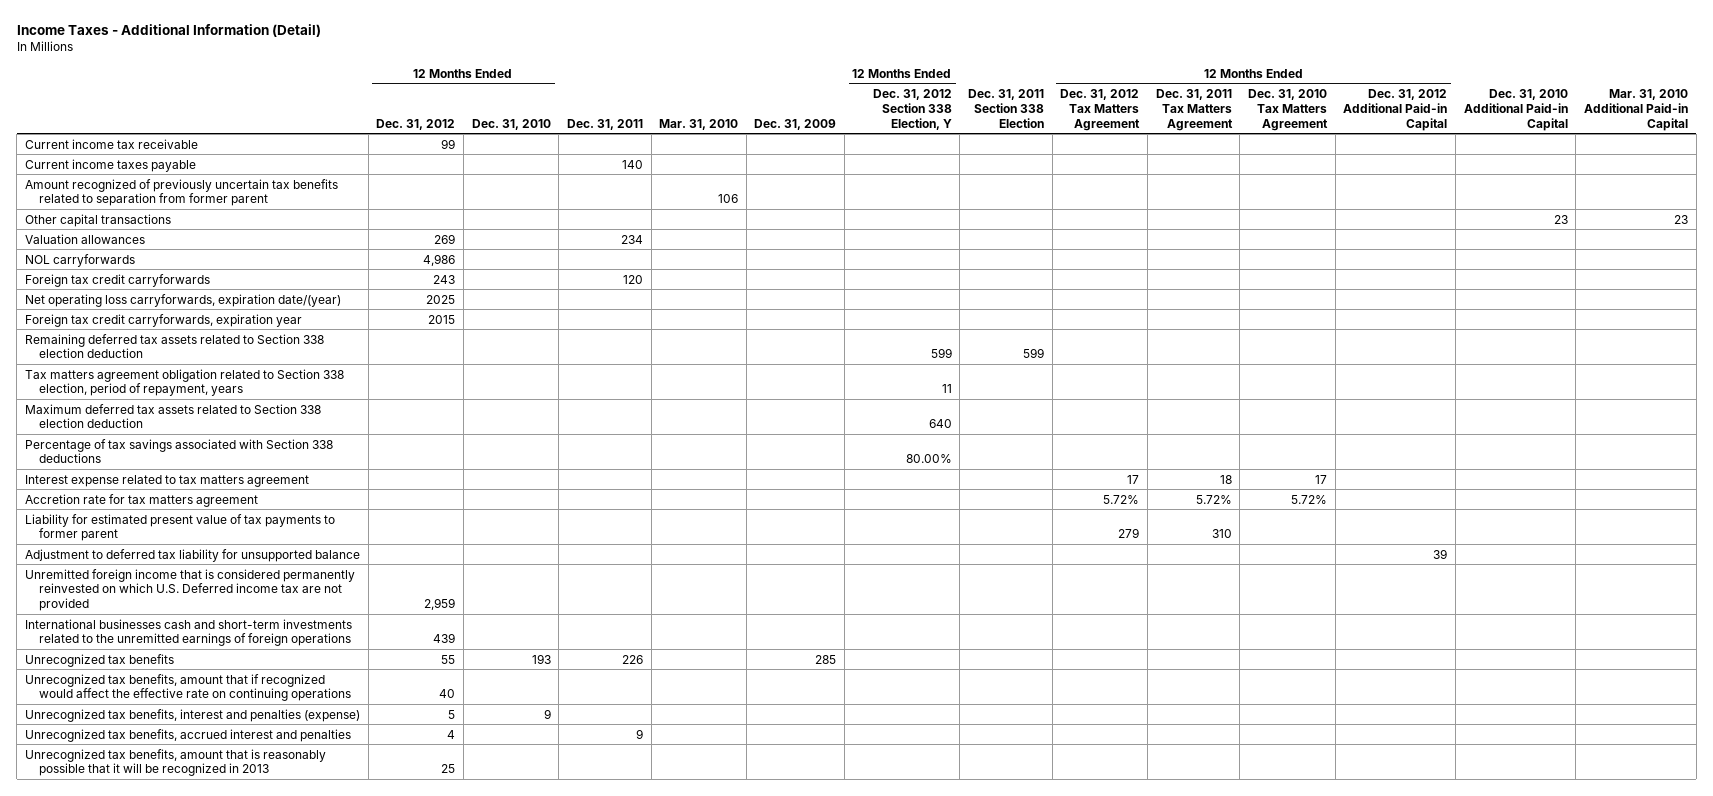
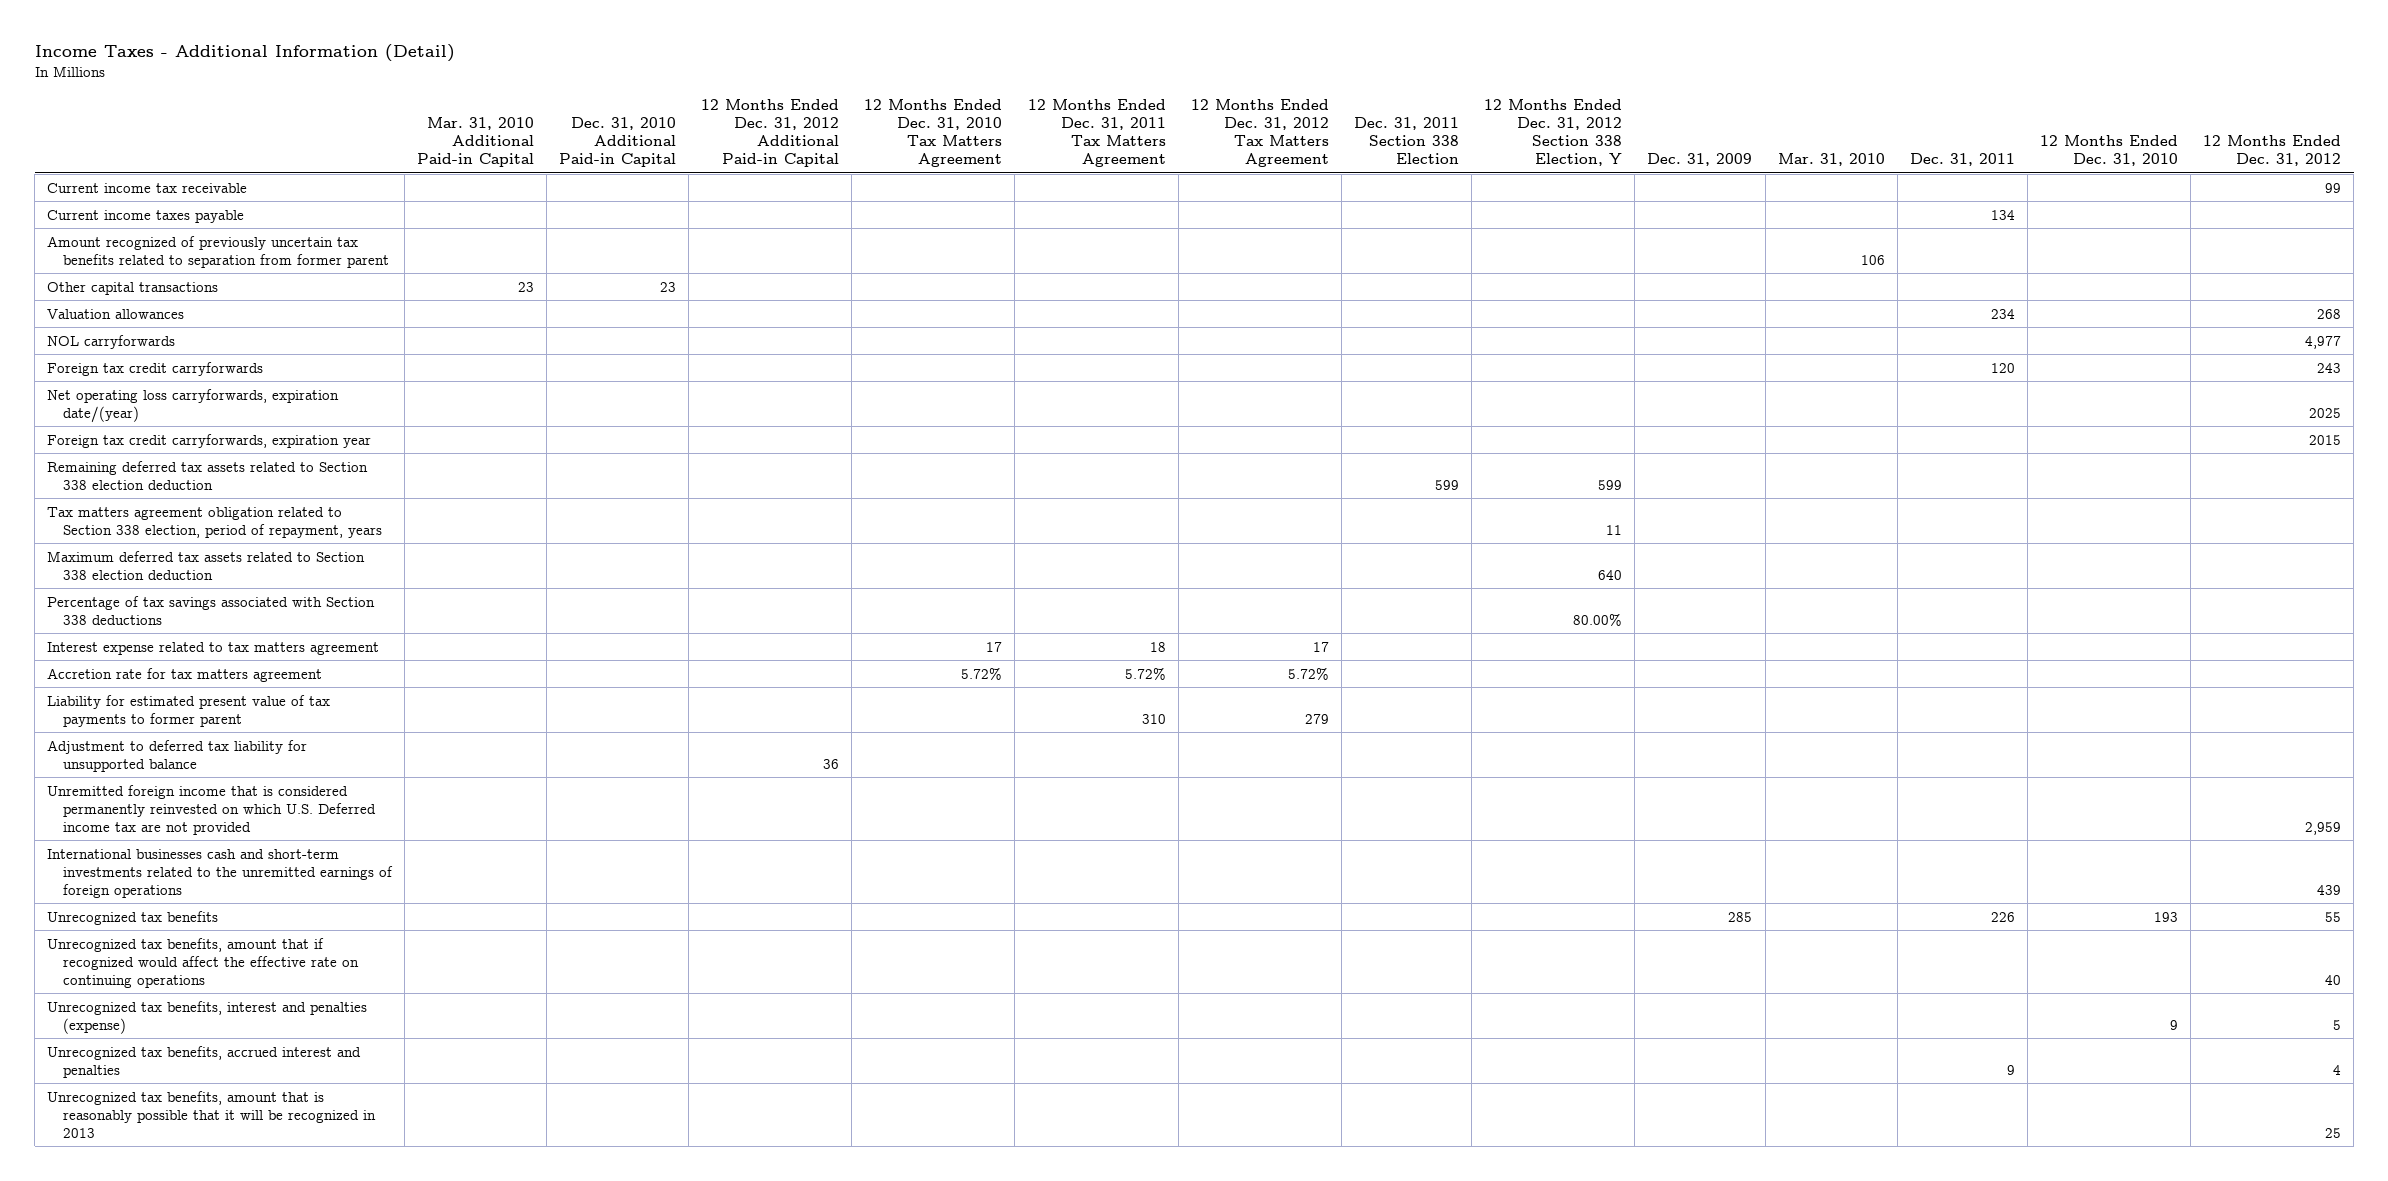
- | 12 Months Ended Dec. 31, 2012 | 12 Months Ended Dec. 31, 2010 | Dec. 31, 2011 | Mar. 31, 2010 | Dec. 31, 2009 | 12 Months Ended Dec. 31, 2012 Section 338 Election, Y | Dec. 31, 2011 Section 338 Election | 12 Months Ended Dec. 31, 2012 Tax Matters Agreement | 12 Months Ended Dec. 31, 2011 Tax Matters Agreement | 12 Months Ended Dec. 31, 2010 Tax Matters Agreement | 12 Months Ended Dec. 31, 2012 Additional Paid-in Capital | Dec. 31, 2010 Additional Paid-in Capital | Mar. 31, 2010 Additional Paid-in Capital
+ | Mar. 31, 2010 Additional Paid-in Capital | Dec. 31, 2010 Additional Paid-in Capital | 12 Months Ended Dec. 31, 2012 Additional Paid-in Capital | 12 Months Ended Dec. 31, 2010 Tax Matters Agreement | 12 Months Ended Dec. 31, 2011 Tax Matters Agreement | 12 Months Ended Dec. 31, 2012 Tax Matters Agreement | Dec. 31, 2011 Section 338 Election | 12 Months Ended Dec. 31, 2012 Section 338 Election, Y | Dec. 31, 2009 | Mar. 31, 2010 | Dec. 31, 2011 | 12 Months Ended Dec. 31, 2010 | 12 Months Ended Dec. 31, 2012
- Current income taxes payable | | | 140 | | | | | | | | | |
+ Current income taxes payable | | | | | | | | | | | 134 | |
- Valuation allowances | 269 | | 234 | | | | | | | | | |
- NOL carryforwards | 4,986 | | | | | | | | | | | |
+ Valuation allowances | | | | | | | | | | | 234 | | 268
+ NOL carryforwards | | | | | | | | | | | | | 4,977
- Adjustment to deferred tax liability for unsupported balance | | | | | | | | | | | 39 | |
+ Adjustment to deferred tax liability for unsupported balance | | | 36 | | | | | | | | | |

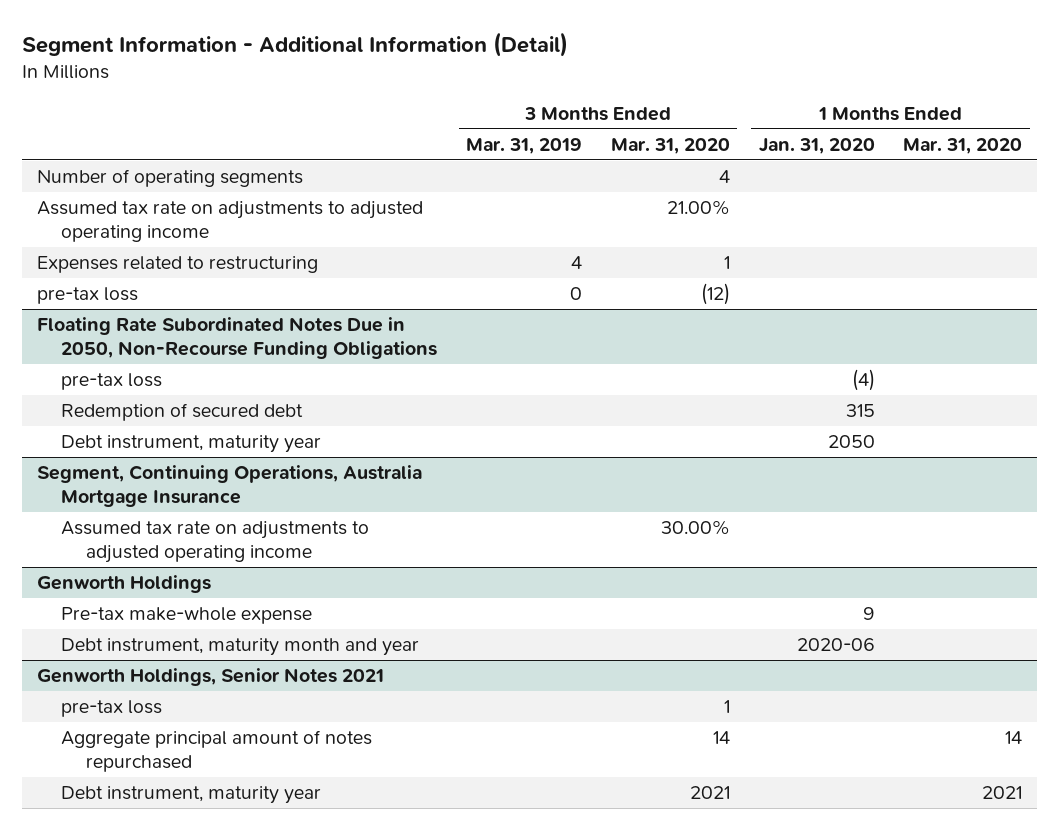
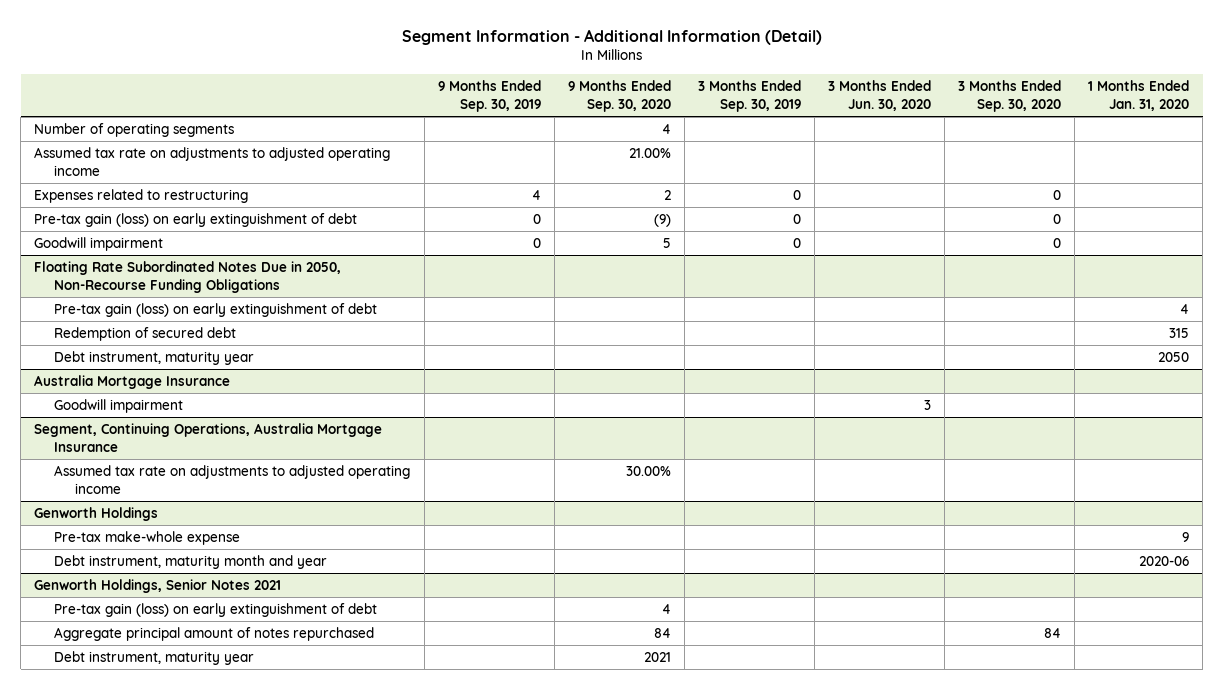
- | 3 Months Ended Mar. 31, 2019 | 3 Months Ended Mar. 31, 2020 | 1 Months Ended Jan. 31, 2020 | 1 Months Ended Mar. 31, 2020
+ | 9 Months Ended Sep. 30, 2019 | 9 Months Ended Sep. 30, 2020 | 3 Months Ended Sep. 30, 2019 | 3 Months Ended Jun. 30, 2020 | 3 Months Ended Sep. 30, 2020 | 1 Months Ended Jan. 31, 2020
- pre-tax loss | 0 | (12) | |
+ Pre-tax gain (loss) on early extinguishment of debt | 0 | (9) | 0 | | 0 |
+ Goodwill impairment | 0 | 5 | 0 | | 0 |
@ Floating Rate Subordinated Notes Due in 2050, Non-Recourse Funding Obligations
- pre-tax loss | | | (4) |
+ Pre-tax gain (loss) on early extinguishment of debt | | | | | | 4
+ Australia Mortgage Insurance
+ Goodwill impairment | | | | 3 | |
@ Genworth Holdings, Senior Notes 2021
- pre-tax loss | | 1 | |
+ Pre-tax gain (loss) on early extinguishment of debt | | 4 | | | |

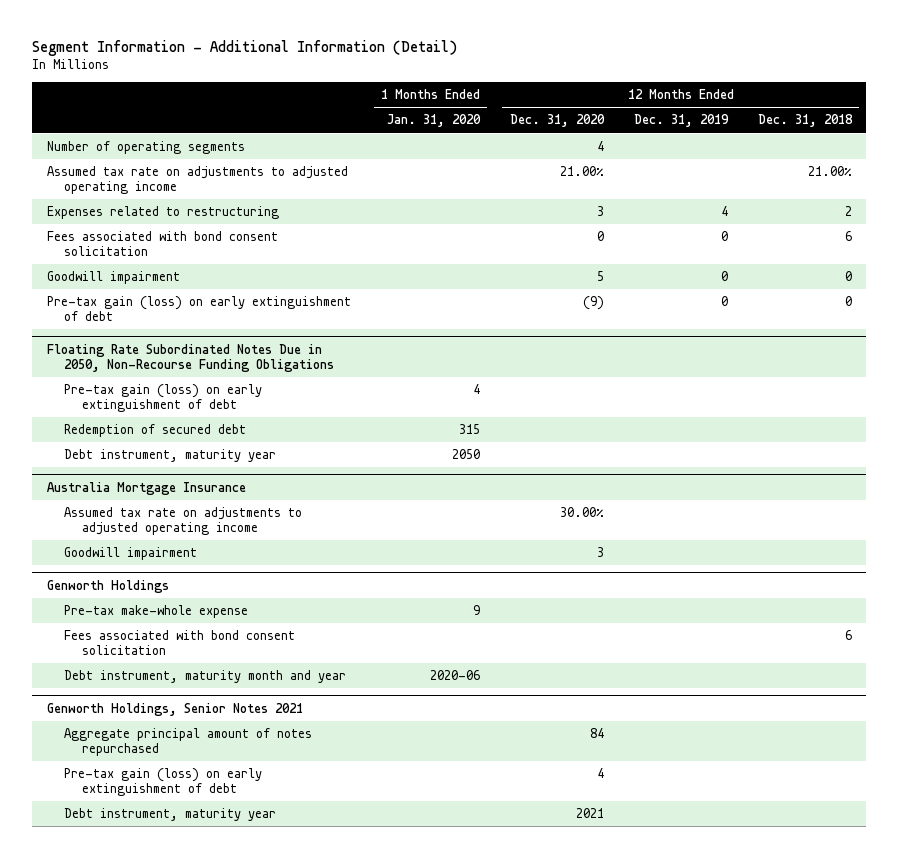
- | 9 Months Ended Sep. 30, 2019 | 9 Months Ended Sep. 30, 2020 | 3 Months Ended Sep. 30, 2019 | 3 Months Ended Jun. 30, 2020 | 3 Months Ended Sep. 30, 2020 | 1 Months Ended Jan. 31, 2020
+ | 1 Months Ended Jan. 31, 2020 | 12 Months Ended Dec. 31, 2020 | 12 Months Ended Dec. 31, 2019 | 12 Months Ended Dec. 31, 2018
+ Fees associated with bond consent solicitation | | 0 | 0 | 6
moved down: Pre-tax gain (loss) on early extinguishment of debt | | (9) | 0 | 0
@ Australia Mortgage Insurance
+ Assumed tax rate on adjustments to adjusted operating income | | 30.00% | |
- Segment, Continuing Operations, Australia Mortgage Insurance
- Assumed tax rate on adjustments to adjusted operating income | | 30.00% | | | |
@ Genworth Holdings
+ Fees associated with bond consent solicitation | | | | 6
@ Genworth Holdings, Senior Notes 2021
moved down: Pre-tax gain (loss) on early extinguishment of debt | | 4 | |

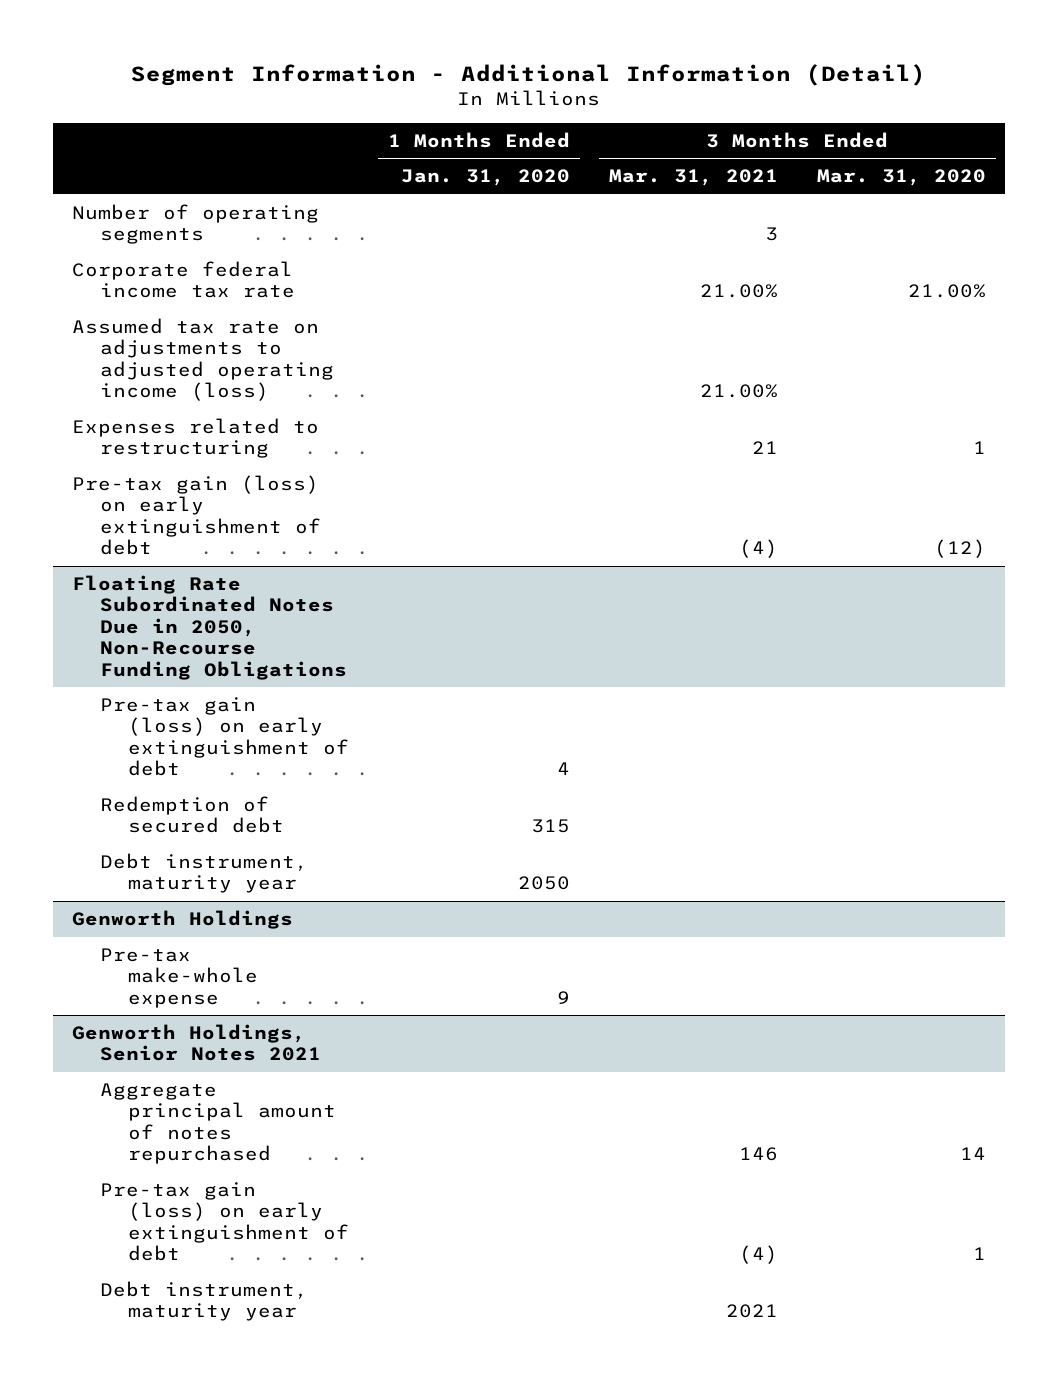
- | 1 Months Ended Jan. 31, 2020 | 12 Months Ended Dec. 31, 2020 | 12 Months Ended Dec. 31, 2019 | 12 Months Ended Dec. 31, 2018
+ | 1 Months Ended Jan. 31, 2020 | 3 Months Ended Mar. 31, 2021 | 3 Months Ended Mar. 31, 2020
- Assumed tax rate on adjustments to adjusted operating income | | 21.00% | | 21.00%
+ Corporate federal income tax rate | | 21.00% | 21.00%
+ Assumed tax rate on adjustments to adjusted operating income (loss) | | 21.00% |
- Fees associated with bond consent solicitation | | 0 | 0 | 6
- Goodwill impairment | | 5 | 0 | 0
- Australia Mortgage Insurance
- Assumed tax rate on adjustments to adjusted operating income | | 30.00% | |
- Goodwill impairment | | 3 | |
@ Genworth Holdings
- Fees associated with bond consent solicitation | | | | 6
- Debt instrument, maturity month and year | 2020-06 | | |

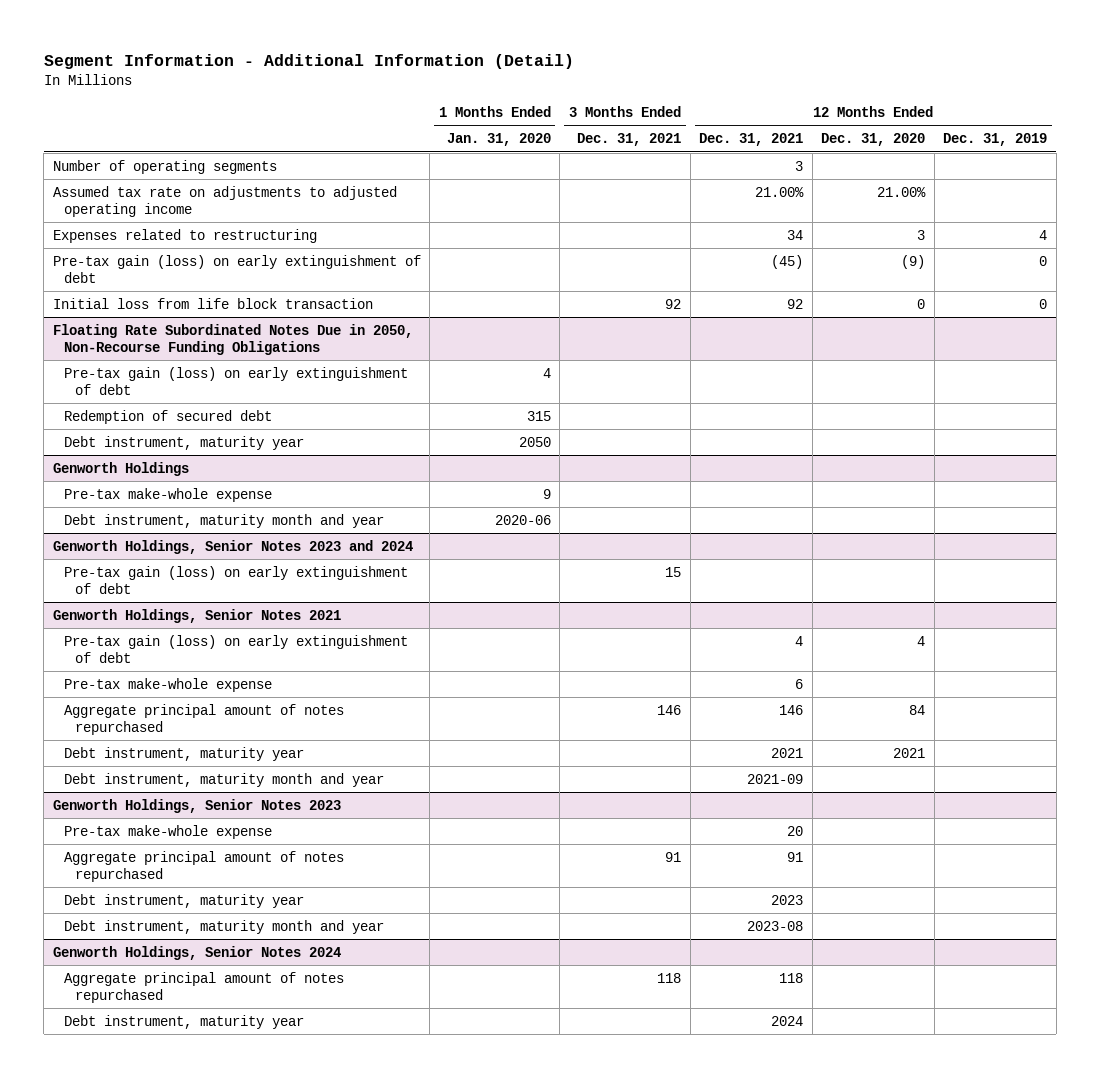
- | 1 Months Ended Jan. 31, 2020 | 3 Months Ended Mar. 31, 2021 | 3 Months Ended Mar. 31, 2020
+ | 1 Months Ended Jan. 31, 2020 | 3 Months Ended Dec. 31, 2021 | 12 Months Ended Dec. 31, 2021 | 12 Months Ended Dec. 31, 2020 | 12 Months Ended Dec. 31, 2019
- Corporate federal income tax rate | | 21.00% | 21.00%
- Assumed tax rate on adjustments to adjusted operating income (loss) | | 21.00% |
+ Assumed tax rate on adjustments to adjusted operating income | | | 21.00% | 21.00% |
+ Initial loss from life block transaction | | 92 | 92 | 0 | 0
@ Genworth Holdings
+ Debt instrument, maturity month and year | 2020-06 | | | |
+ Genworth Holdings, Senior Notes 2023 and 2024
+ Pre-tax gain (loss) on early extinguishment of debt | | 15 | | |
@ Genworth Holdings, Senior Notes 2021
+ Pre-tax make-whole expense | | | 6 | |
moved down: Aggregate principal amount of notes repurchased | | 146 | 146 | 84 |
+ Debt instrument, maturity month and year | | | 2021-09 | |
+ Genworth Holdings, Senior Notes 2023
+ Pre-tax make-whole expense | | | 20 | |
+ Aggregate principal amount of notes repurchased | | 91 | 91 | |
+ Debt instrument, maturity year | | | 2023 | |
+ Debt instrument, maturity month and year | | | 2023-08 | |
+ Genworth Holdings, Senior Notes 2024
+ Aggregate principal amount of notes repurchased | | 118 | 118 | |
+ Debt instrument, maturity year | | | 2024 | |

